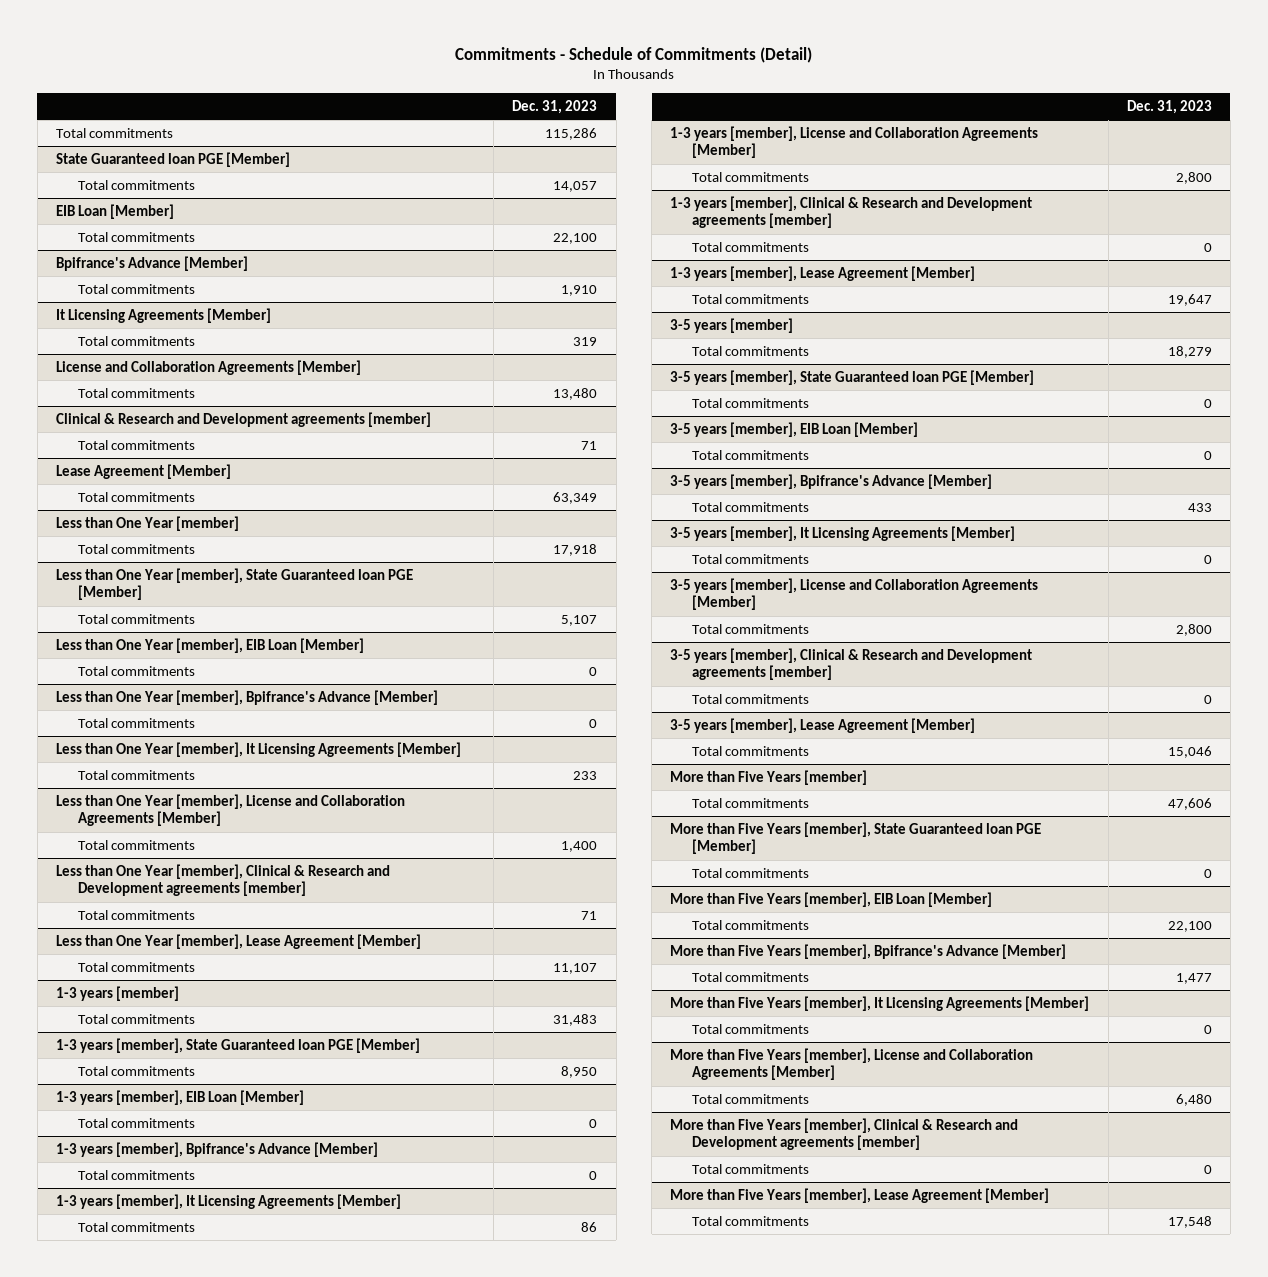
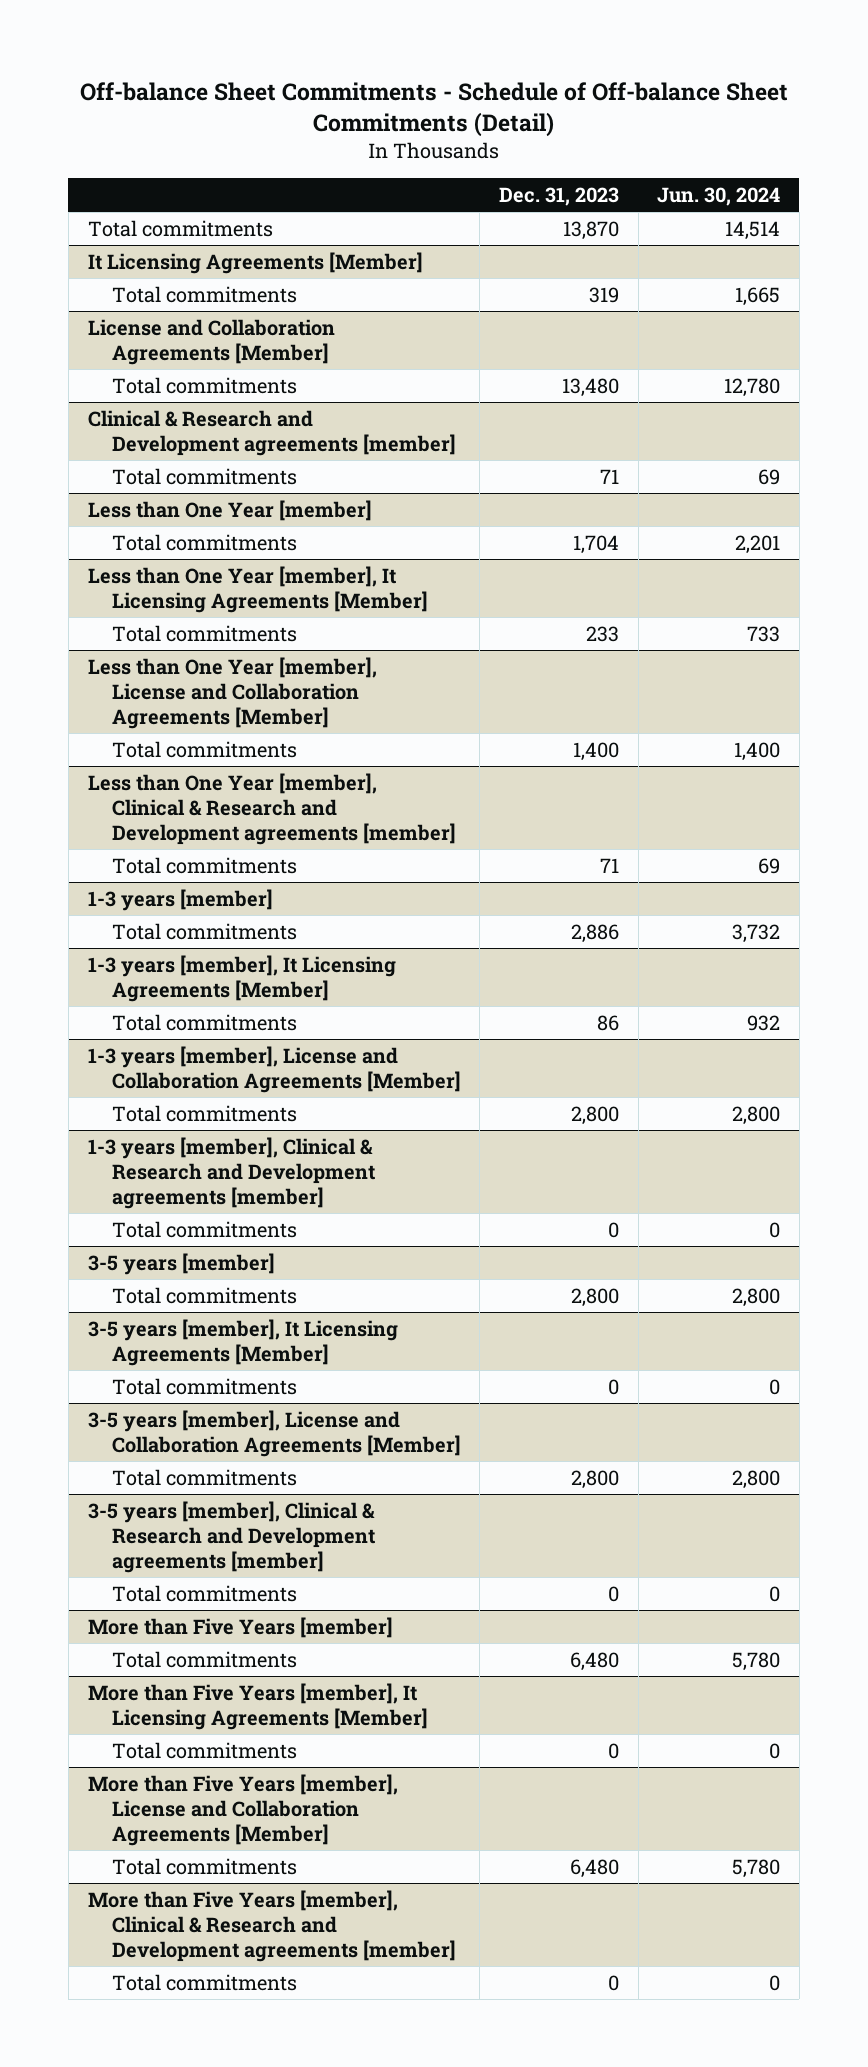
- Commitments - Schedule of Commitments (Detail)
+ Off-balance Sheet Commitments - Schedule of Off-balance Sheet Commitments (Detail)
- | Dec. 31, 2023
+ | Dec. 31, 2023 | Jun. 30, 2024
- Total commitments | 115,286
- State Guaranteed loan PGE [Member]
- Total commitments | 14,057
- EIB Loan [Member]
- Total commitments | 22,100
- Bpifrance's Advance [Member]
- Total commitments | 1,910
+ Total commitments | 13,870 | 14,514
- Lease Agreement [Member]
- Total commitments | 63,349
@ Less than One Year [member]
- Total commitments | 17,918
- Less than One Year [member], State Guaranteed loan PGE [Member]
- Total commitments | 5,107
- Less than One Year [member], EIB Loan [Member]
- Total commitments | 0
- Less than One Year [member], Bpifrance's Advance [Member]
- Total commitments | 0
@ Less than One Year [member]
+ Total commitments | 1,704 | 2,201
- Less than One Year [member], Lease Agreement [Member]
- Total commitments | 11,107
@ 1-3 years [member]
- Total commitments | 31,483
- 1-3 years [member], State Guaranteed loan PGE [Member]
- Total commitments | 8,950
- 1-3 years [member], EIB Loan [Member]
- Total commitments | 0
- 1-3 years [member], Bpifrance's Advance [Member]
- Total commitments | 0
@ 1-3 years [member]
+ Total commitments | 2,886 | 3,732
- 1-3 years [member], Lease Agreement [Member]
- Total commitments | 19,647
@ 3-5 years [member]
- Total commitments | 18,279
- 3-5 years [member], State Guaranteed loan PGE [Member]
- Total commitments | 0
- 3-5 years [member], EIB Loan [Member]
- Total commitments | 0
- 3-5 years [member], Bpifrance's Advance [Member]
- Total commitments | 433
@ 3-5 years [member]
+ Total commitments | 2,800 | 2,800
- 3-5 years [member], Lease Agreement [Member]
- Total commitments | 15,046
@ More than Five Years [member]
- Total commitments | 47,606
- More than Five Years [member], State Guaranteed loan PGE [Member]
- Total commitments | 0
- More than Five Years [member], EIB Loan [Member]
- Total commitments | 22,100
- More than Five Years [member], Bpifrance's Advance [Member]
- Total commitments | 1,477
@ More than Five Years [member]
+ Total commitments | 6,480 | 5,780
- More than Five Years [member], Lease Agreement [Member]
- Total commitments | 17,548

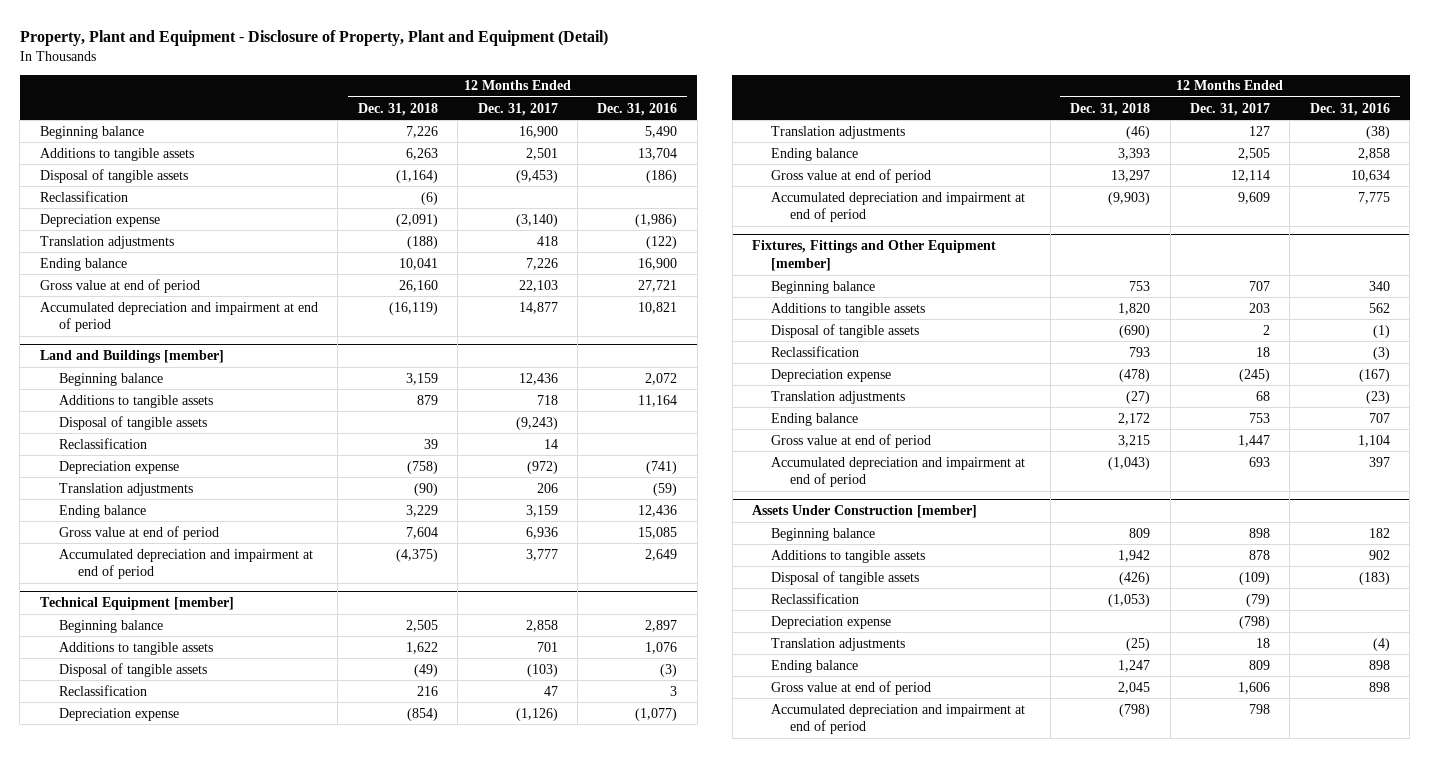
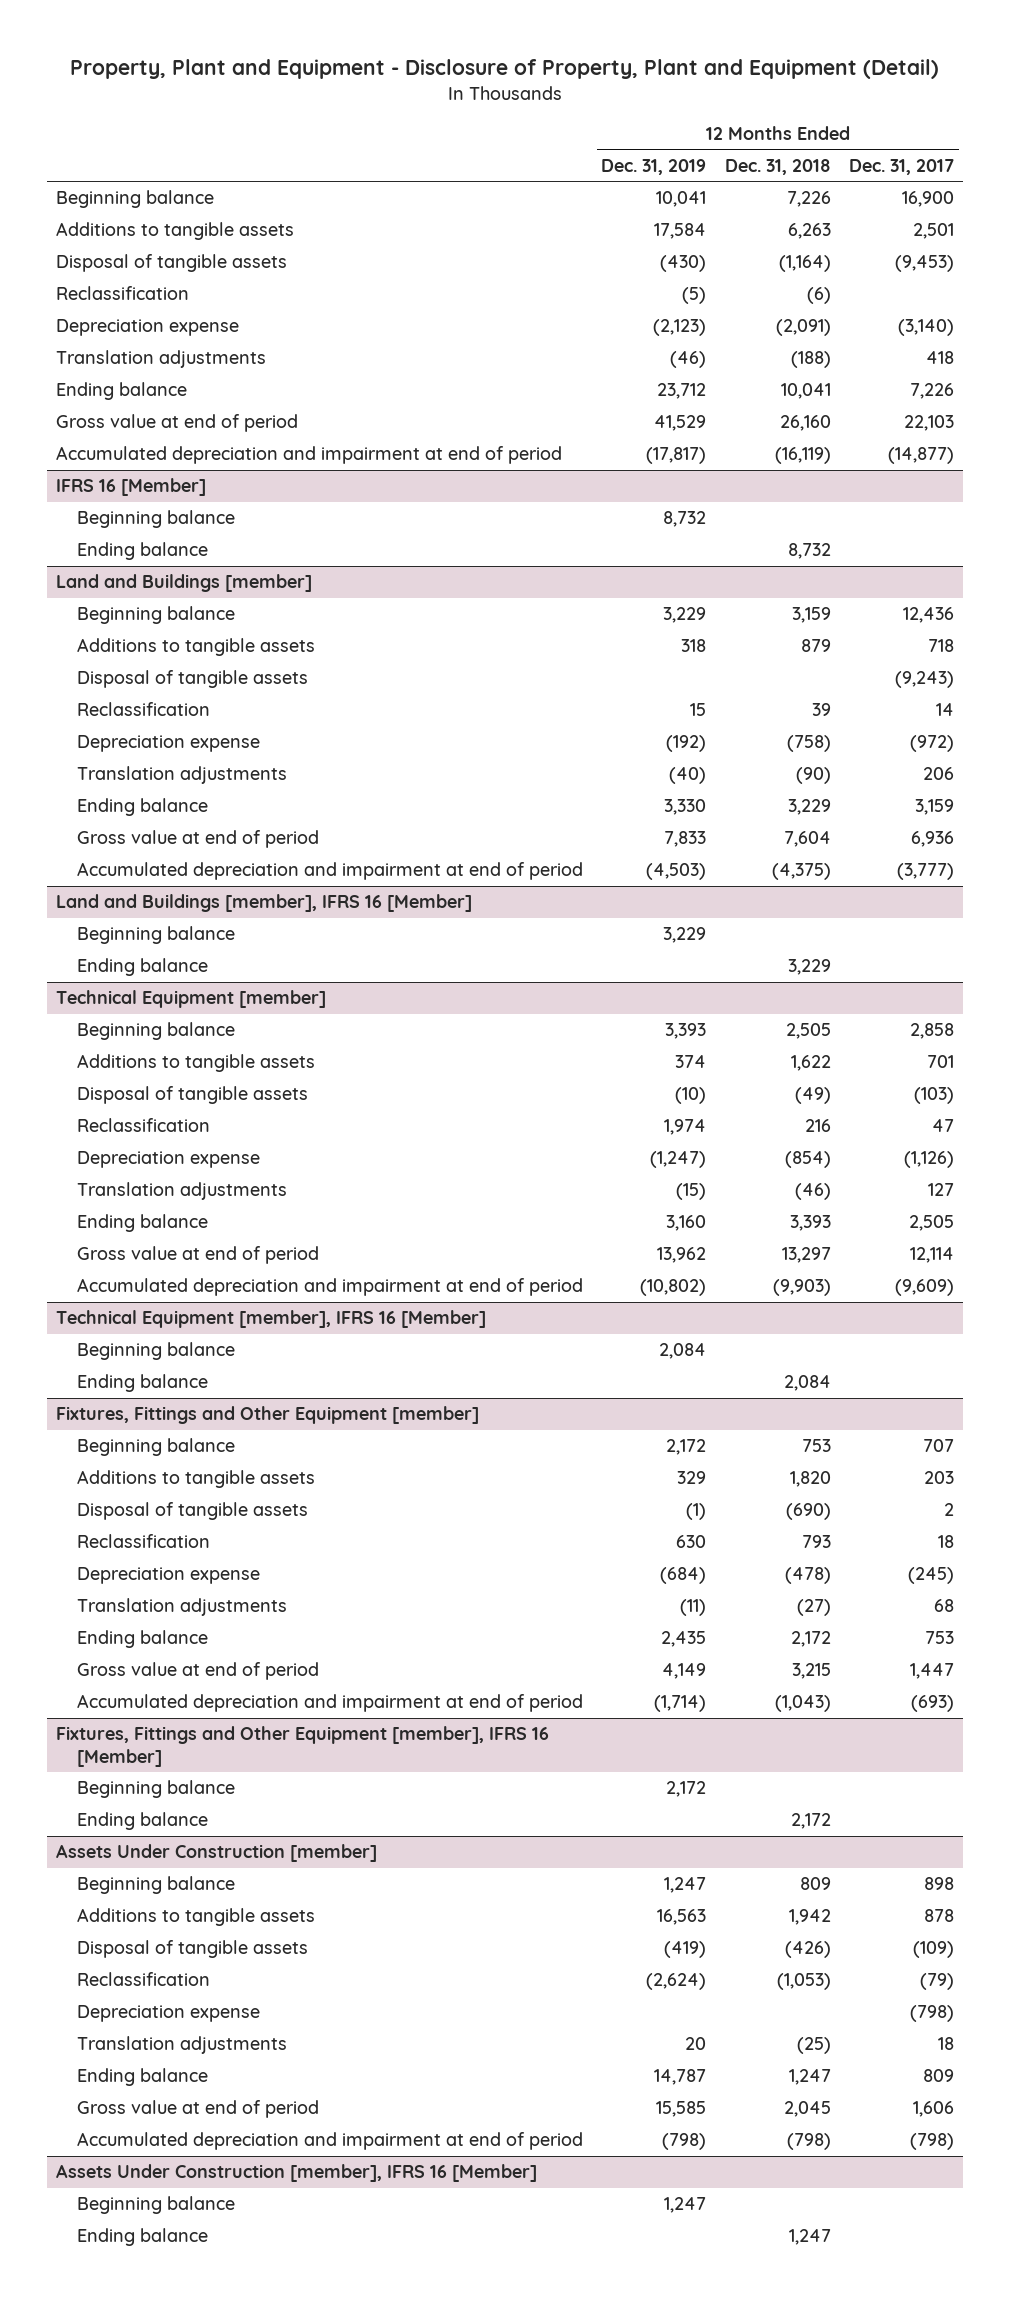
- | 12 Months Ended Dec. 31, 2018 | 12 Months Ended Dec. 31, 2017 | 12 Months Ended Dec. 31, 2016
+ | 12 Months Ended Dec. 31, 2019 | 12 Months Ended Dec. 31, 2018 | 12 Months Ended Dec. 31, 2017
- Accumulated depreciation and impairment at end of period | (16,119) | 14,877 | 10,821
+ Accumulated depreciation and impairment at end of period | (17,817) | (16,119) | (14,877)
+ IFRS 16 [Member]
+ Beginning balance | 8,732 | |
+ Ending balance | | 8,732 |
@ Land and Buildings [member]
- Accumulated depreciation and impairment at end of period | (4,375) | 3,777 | 2,649
+ Accumulated depreciation and impairment at end of period | (4,503) | (4,375) | (3,777)
+ Land and Buildings [member], IFRS 16 [Member]
+ Beginning balance | 3,229 | |
+ Ending balance | | 3,229 |
@ Technical Equipment [member]
- Accumulated depreciation and impairment at end of period | (9,903) | 9,609 | 7,775
+ Accumulated depreciation and impairment at end of period | (10,802) | (9,903) | (9,609)
+ Technical Equipment [member], IFRS 16 [Member]
+ Beginning balance | 2,084 | |
+ Ending balance | | 2,084 |
@ Fixtures, Fittings and Other Equipment [member]
- Accumulated depreciation and impairment at end of period | (1,043) | 693 | 397
+ Accumulated depreciation and impairment at end of period | (1,714) | (1,043) | (693)
+ Fixtures, Fittings and Other Equipment [member], IFRS 16 [Member]
+ Beginning balance | 2,172 | |
+ Ending balance | | 2,172 |
@ Assets Under Construction [member]
- Accumulated depreciation and impairment at end of period | (798) | 798 |
+ Accumulated depreciation and impairment at end of period | (798) | (798) | (798)
+ Assets Under Construction [member], IFRS 16 [Member]
+ Beginning balance | 1,247 | |
+ Ending balance | | 1,247 |

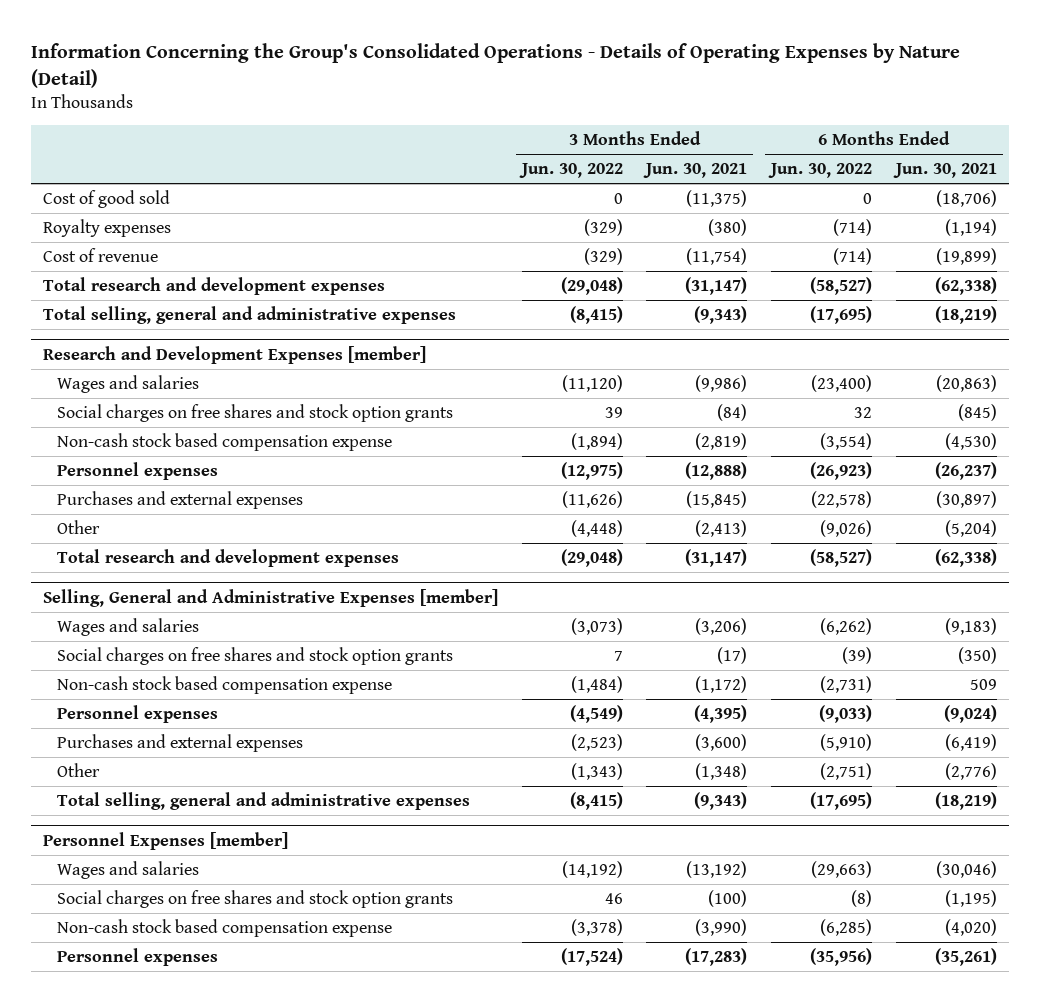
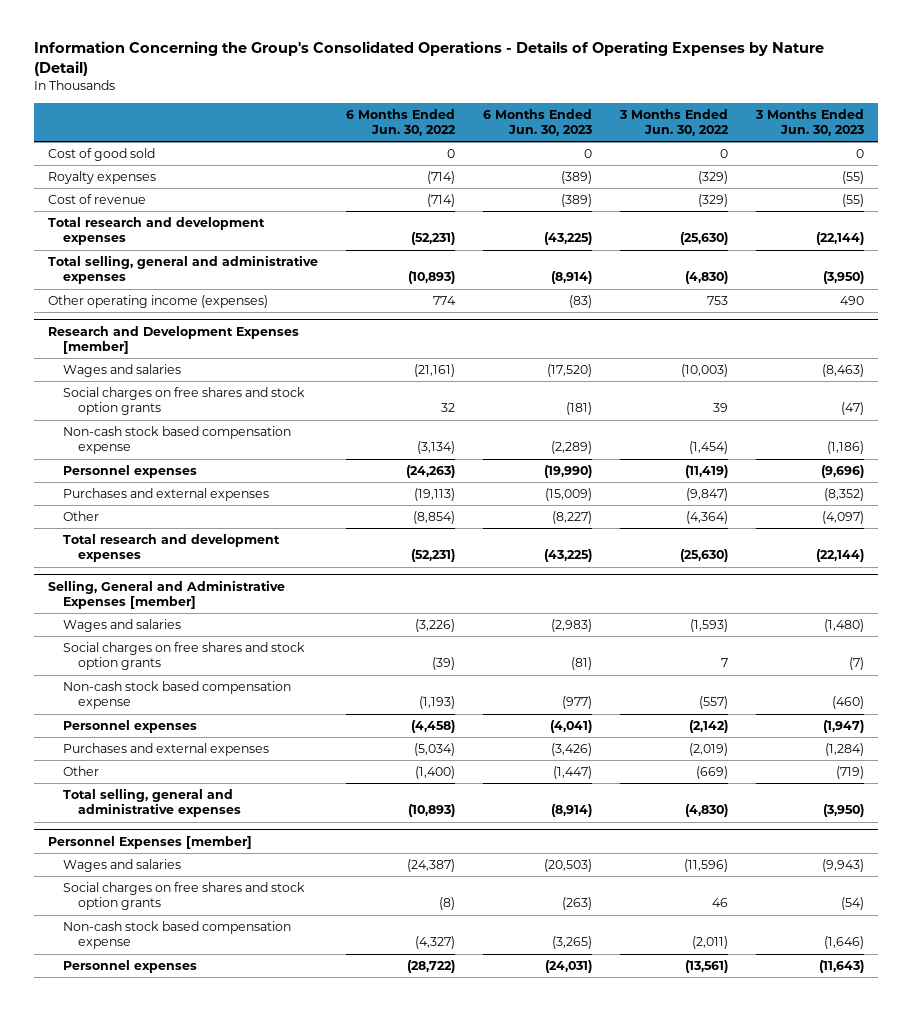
- | 3 Months Ended Jun. 30, 2022 | 3 Months Ended Jun. 30, 2021 | 6 Months Ended Jun. 30, 2022 | 6 Months Ended Jun. 30, 2021
+ | 6 Months Ended Jun. 30, 2022 | 6 Months Ended Jun. 30, 2023 | 3 Months Ended Jun. 30, 2022 | 3 Months Ended Jun. 30, 2023
- Total research and development expenses | (29,048) | (31,147) | (58,527) | (62,338)
- Total selling, general and administrative expenses | (8,415) | (9,343) | (17,695) | (18,219)
+ Total research and development expenses | (52,231) | (43,225) | (25,630) | (22,144)
+ Total selling, general and administrative expenses | (10,893) | (8,914) | (4,830) | (3,950)
+ Other operating income (expenses) | 774 | (83) | 753 | 490
@ Research and Development Expenses [member]
- Wages and salaries | (11,120) | (9,986) | (23,400) | (20,863)
+ Wages and salaries | (21,161) | (17,520) | (10,003) | (8,463)
- Non-cash stock based compensation expense | (1,894) | (2,819) | (3,554) | (4,530)
- Personnel expenses | (12,975) | (12,888) | (26,923) | (26,237)
- Purchases and external expenses | (11,626) | (15,845) | (22,578) | (30,897)
- Other | (4,448) | (2,413) | (9,026) | (5,204)
- Total research and development expenses | (29,048) | (31,147) | (58,527) | (62,338)
+ Non-cash stock based compensation expense | (3,134) | (2,289) | (1,454) | (1,186)
+ Personnel expenses | (24,263) | (19,990) | (11,419) | (9,696)
+ Purchases and external expenses | (19,113) | (15,009) | (9,847) | (8,352)
+ Other | (8,854) | (8,227) | (4,364) | (4,097)
+ Total research and development expenses | (52,231) | (43,225) | (25,630) | (22,144)
@ Selling, General and Administrative Expenses [member]
- Wages and salaries | (3,073) | (3,206) | (6,262) | (9,183)
+ Wages and salaries | (3,226) | (2,983) | (1,593) | (1,480)
- Non-cash stock based compensation expense | (1,484) | (1,172) | (2,731) | 509
- Personnel expenses | (4,549) | (4,395) | (9,033) | (9,024)
- Purchases and external expenses | (2,523) | (3,600) | (5,910) | (6,419)
- Other | (1,343) | (1,348) | (2,751) | (2,776)
- Total selling, general and administrative expenses | (8,415) | (9,343) | (17,695) | (18,219)
+ Non-cash stock based compensation expense | (1,193) | (977) | (557) | (460)
+ Personnel expenses | (4,458) | (4,041) | (2,142) | (1,947)
+ Purchases and external expenses | (5,034) | (3,426) | (2,019) | (1,284)
+ Other | (1,400) | (1,447) | (669) | (719)
+ Total selling, general and administrative expenses | (10,893) | (8,914) | (4,830) | (3,950)
@ Personnel Expenses [member]
- Wages and salaries | (14,192) | (13,192) | (29,663) | (30,046)
+ Wages and salaries | (24,387) | (20,503) | (11,596) | (9,943)
- Non-cash stock based compensation expense | (3,378) | (3,990) | (6,285) | (4,020)
- Personnel expenses | (17,524) | (17,283) | (35,956) | (35,261)
+ Non-cash stock based compensation expense | (4,327) | (3,265) | (2,011) | (1,646)
+ Personnel expenses | (28,722) | (24,031) | (13,561) | (11,643)

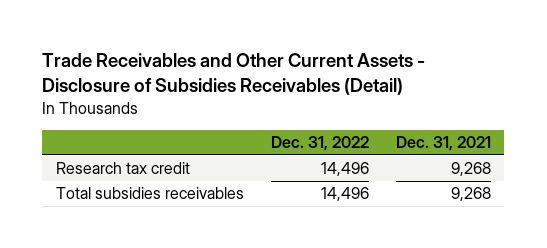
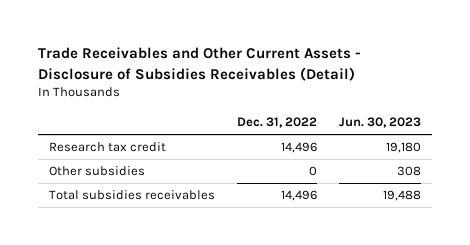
- | Dec. 31, 2022 | Dec. 31, 2021
+ | Dec. 31, 2022 | Jun. 30, 2023
+ Other subsidies | 0 | 308

